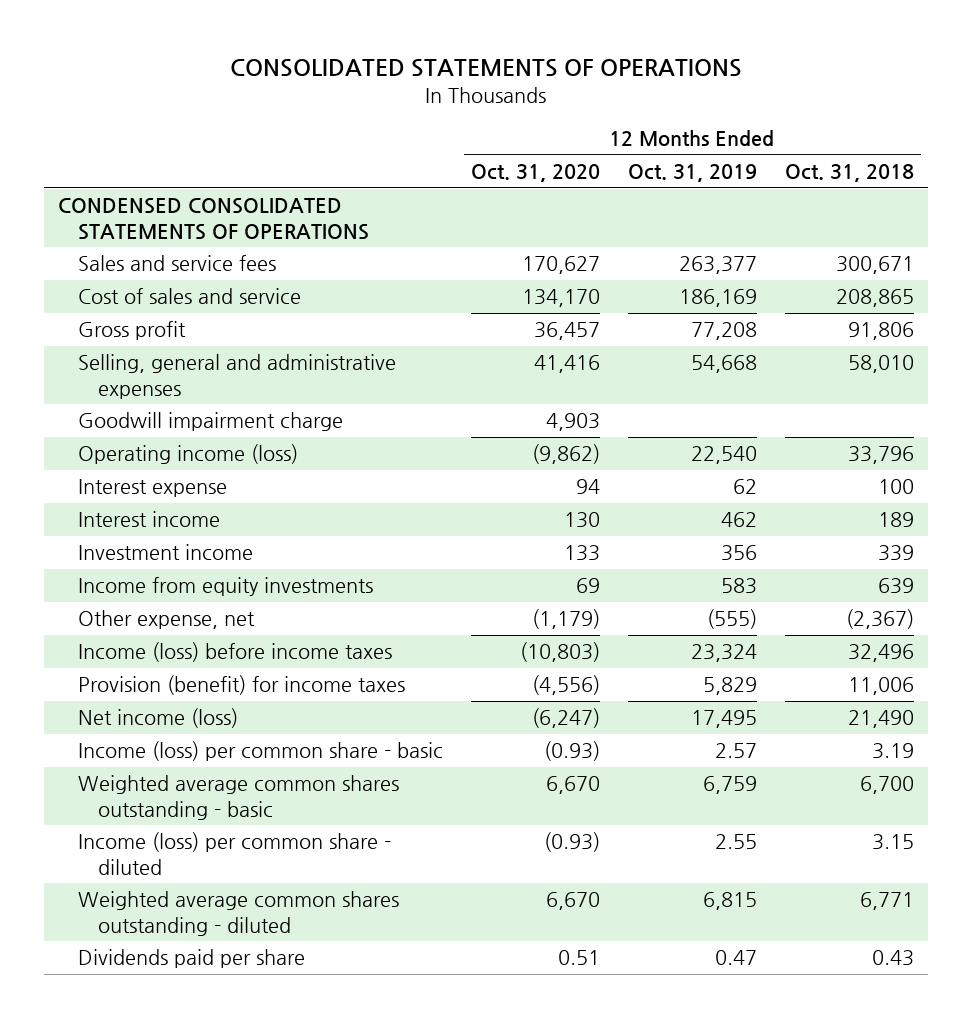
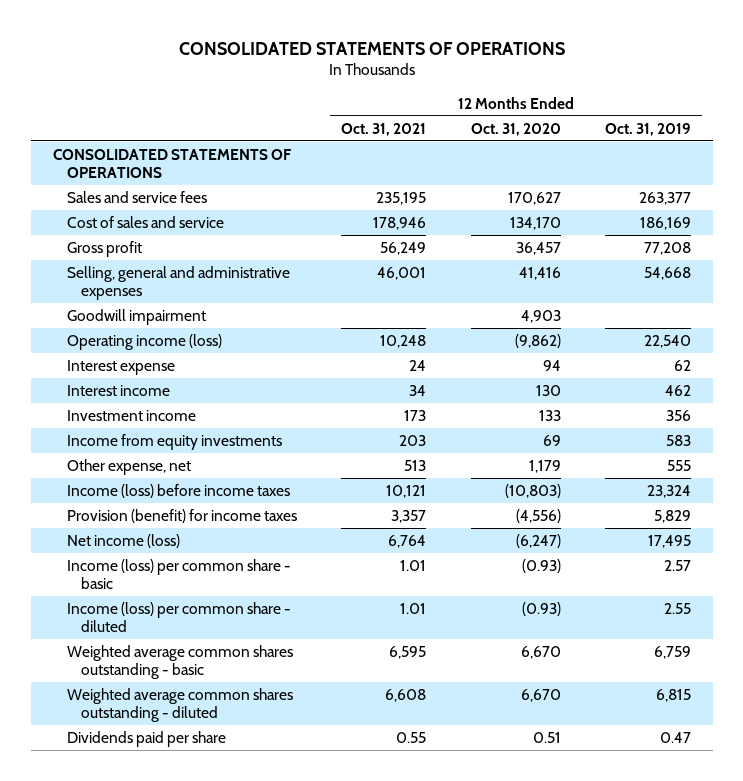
- | 12 Months Ended Oct. 31, 2020 | 12 Months Ended Oct. 31, 2019 | 12 Months Ended Oct. 31, 2018
+ | 12 Months Ended Oct. 31, 2021 | 12 Months Ended Oct. 31, 2020 | 12 Months Ended Oct. 31, 2019
- CONDENSED CONSOLIDATED STATEMENTS OF OPERATIONS
+ CONSOLIDATED STATEMENTS OF OPERATIONS
- Goodwill impairment charge | 4,903 | |
+ Goodwill impairment | | 4,903 |
- Other expense, net | (1,179) | (555) | (2,367)
+ Other expense, net | 513 | 1,179 | 555
moved down: Weighted average common shares outstanding - basic | 6,595 | 6,670 | 6,759

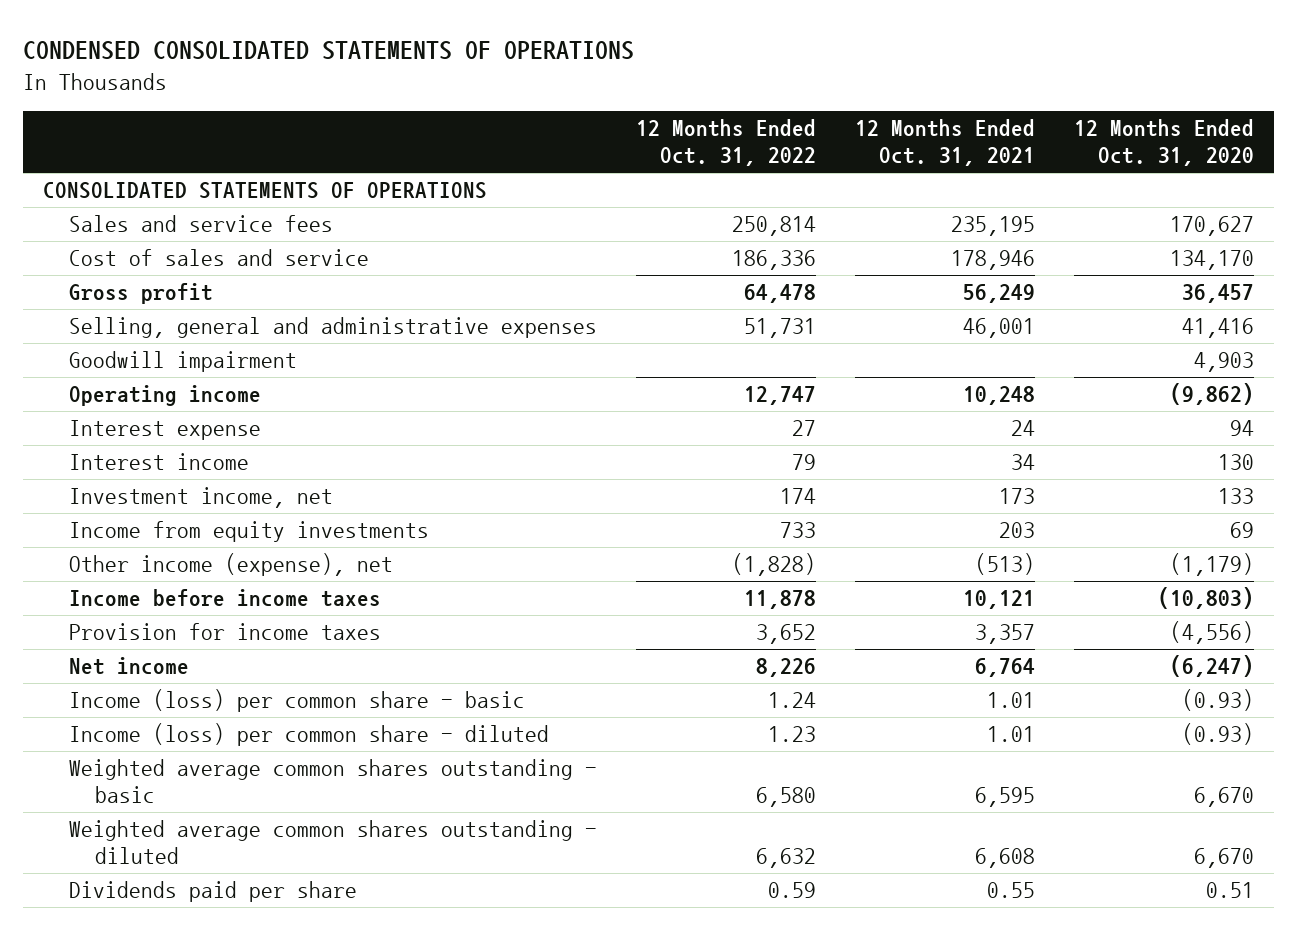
- CONSOLIDATED STATEMENTS OF OPERATIONS
+ CONDENSED CONSOLIDATED STATEMENTS OF OPERATIONS
- | 12 Months Ended Oct. 31, 2021 | 12 Months Ended Oct. 31, 2020 | 12 Months Ended Oct. 31, 2019
+ | 12 Months Ended Oct. 31, 2022 | 12 Months Ended Oct. 31, 2021 | 12 Months Ended Oct. 31, 2020
- Operating income (loss) | 10,248 | (9,862) | 22,540
+ Operating income | 12,747 | 10,248 | (9,862)
- Investment income | 173 | 133 | 356
+ Investment income, net | 174 | 173 | 133
- Other expense, net | 513 | 1,179 | 555
- Income (loss) before income taxes | 10,121 | (10,803) | 23,324
- Provision (benefit) for income taxes | 3,357 | (4,556) | 5,829
- Net income (loss) | 6,764 | (6,247) | 17,495
+ Other income (expense), net | (1,828) | (513) | (1,179)
+ Income before income taxes | 11,878 | 10,121 | (10,803)
+ Provision for income taxes | 3,652 | 3,357 | (4,556)
+ Net income | 8,226 | 6,764 | (6,247)

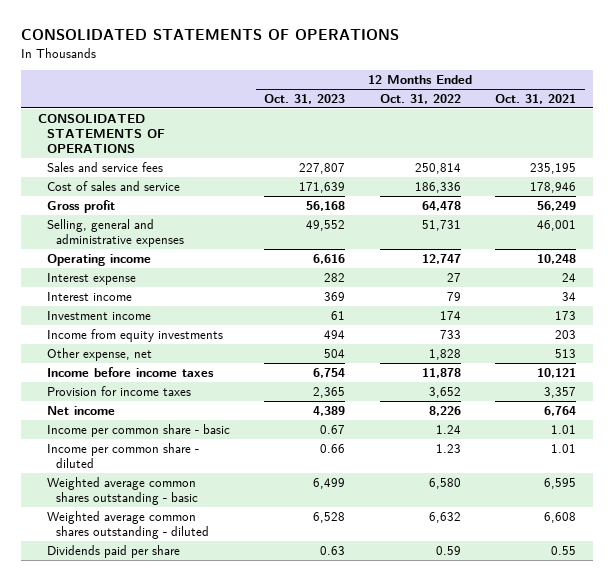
- CONDENSED CONSOLIDATED STATEMENTS OF OPERATIONS
+ CONSOLIDATED STATEMENTS OF OPERATIONS
- | 12 Months Ended Oct. 31, 2022 | 12 Months Ended Oct. 31, 2021 | 12 Months Ended Oct. 31, 2020
+ | 12 Months Ended Oct. 31, 2023 | 12 Months Ended Oct. 31, 2022 | 12 Months Ended Oct. 31, 2021
- Goodwill impairment | | | 4,903
- Investment income, net | 174 | 173 | 133
+ Investment income | 61 | 174 | 173
- Other income (expense), net | (1,828) | (513) | (1,179)
+ Other expense, net | 504 | 1,828 | 513
- Income (loss) per common share - basic | 1.24 | 1.01 | (0.93)
- Income (loss) per common share - diluted | 1.23 | 1.01 | (0.93)
+ Income per common share - basic | 0.67 | 1.24 | 1.01
+ Income per common share - diluted | 0.66 | 1.23 | 1.01

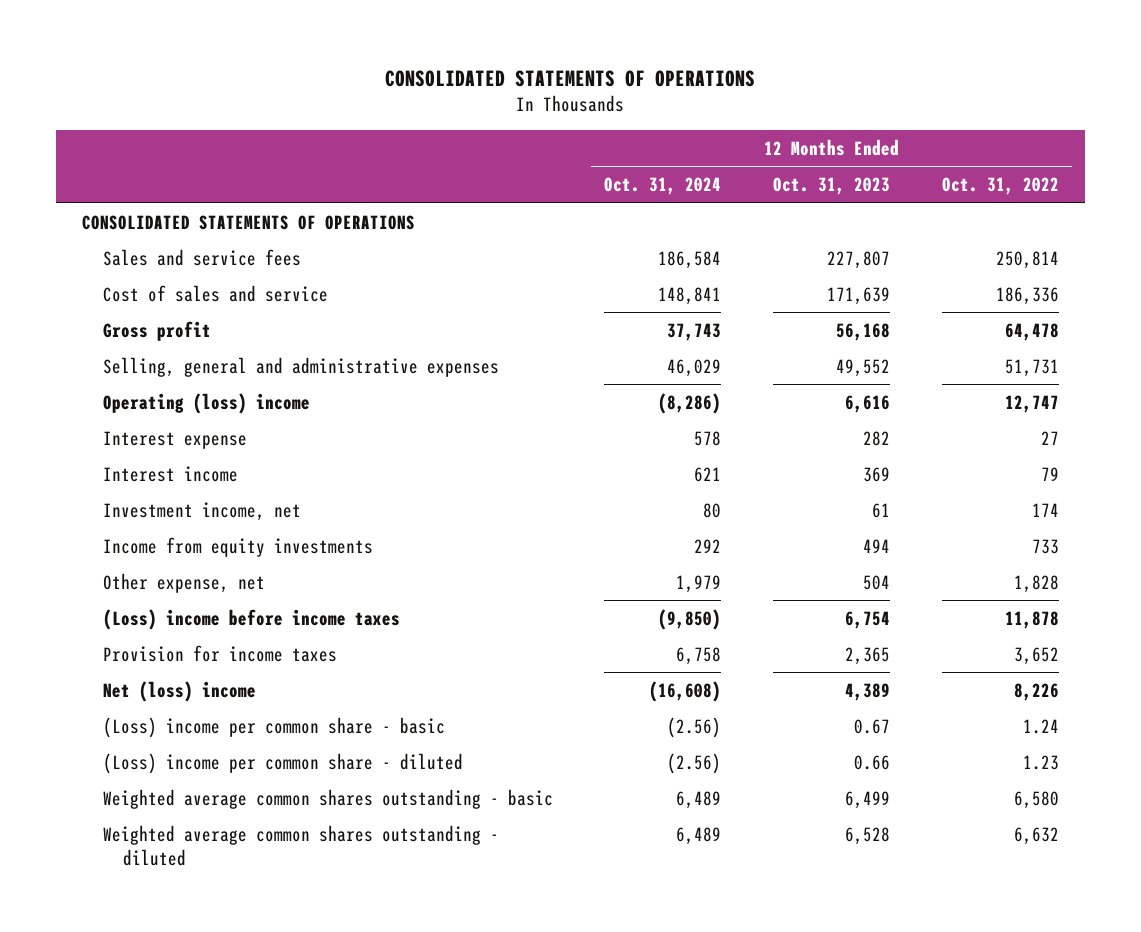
- | 12 Months Ended Oct. 31, 2023 | 12 Months Ended Oct. 31, 2022 | 12 Months Ended Oct. 31, 2021
+ | 12 Months Ended Oct. 31, 2024 | 12 Months Ended Oct. 31, 2023 | 12 Months Ended Oct. 31, 2022
- Operating income | 6,616 | 12,747 | 10,248
+ Operating (loss) income | (8,286) | 6,616 | 12,747
- Investment income | 61 | 174 | 173
+ Investment income, net | 80 | 61 | 174
- Income before income taxes | 6,754 | 11,878 | 10,121
+ (Loss) income before income taxes | (9,850) | 6,754 | 11,878
- Net income | 4,389 | 8,226 | 6,764
- Income per common share - basic | 0.67 | 1.24 | 1.01
- Income per common share - diluted | 0.66 | 1.23 | 1.01
+ Net (loss) income | (16,608) | 4,389 | 8,226
+ (Loss) income per common share - basic | (2.56) | 0.67 | 1.24
+ (Loss) income per common share - diluted | (2.56) | 0.66 | 1.23
- Dividends paid per share | 0.63 | 0.59 | 0.55

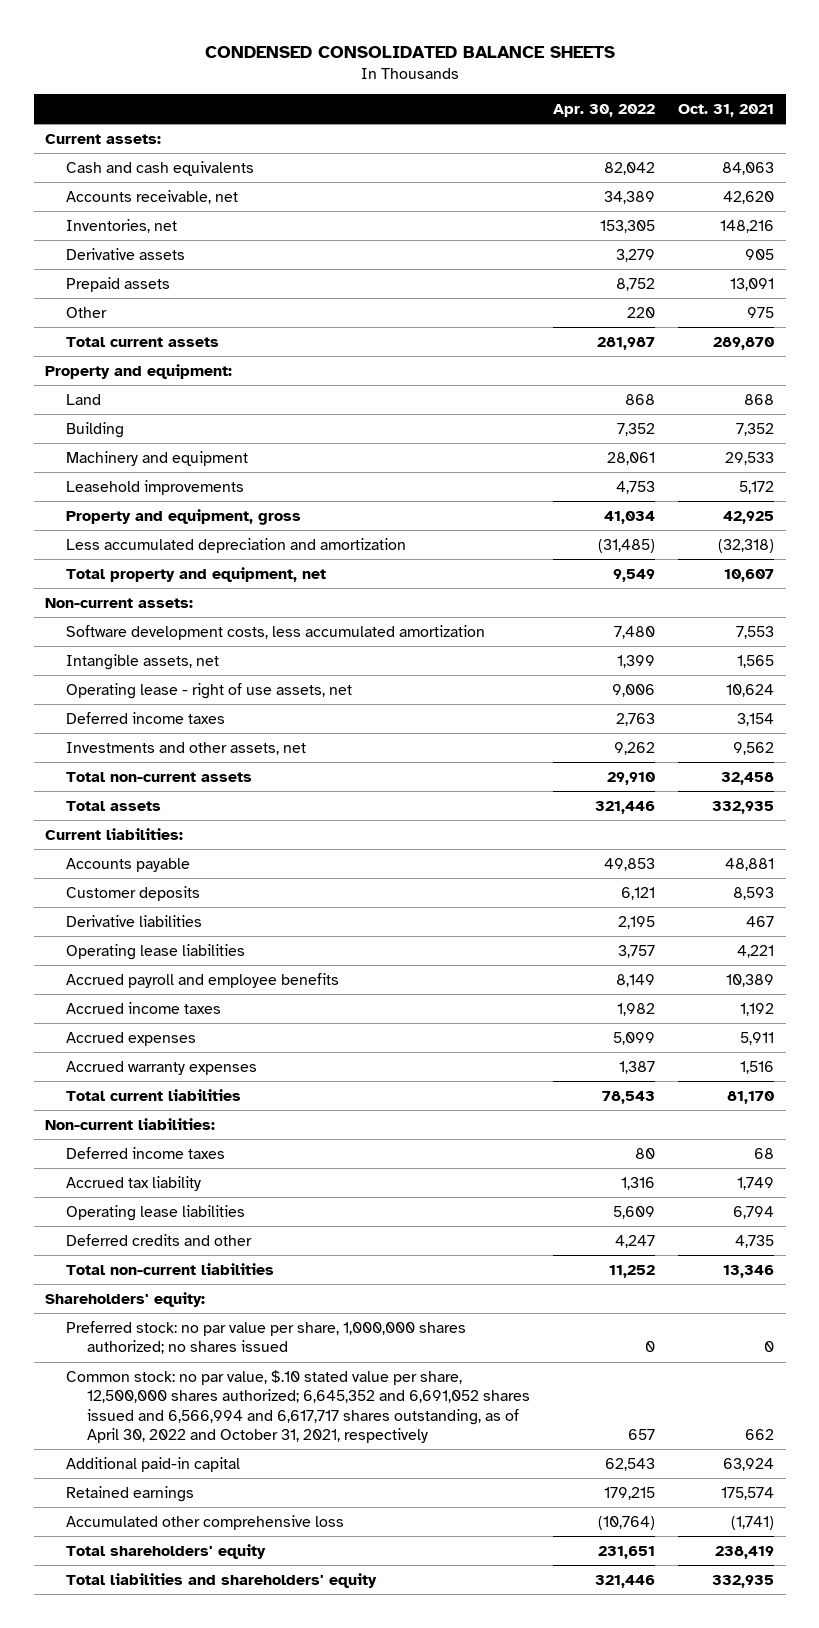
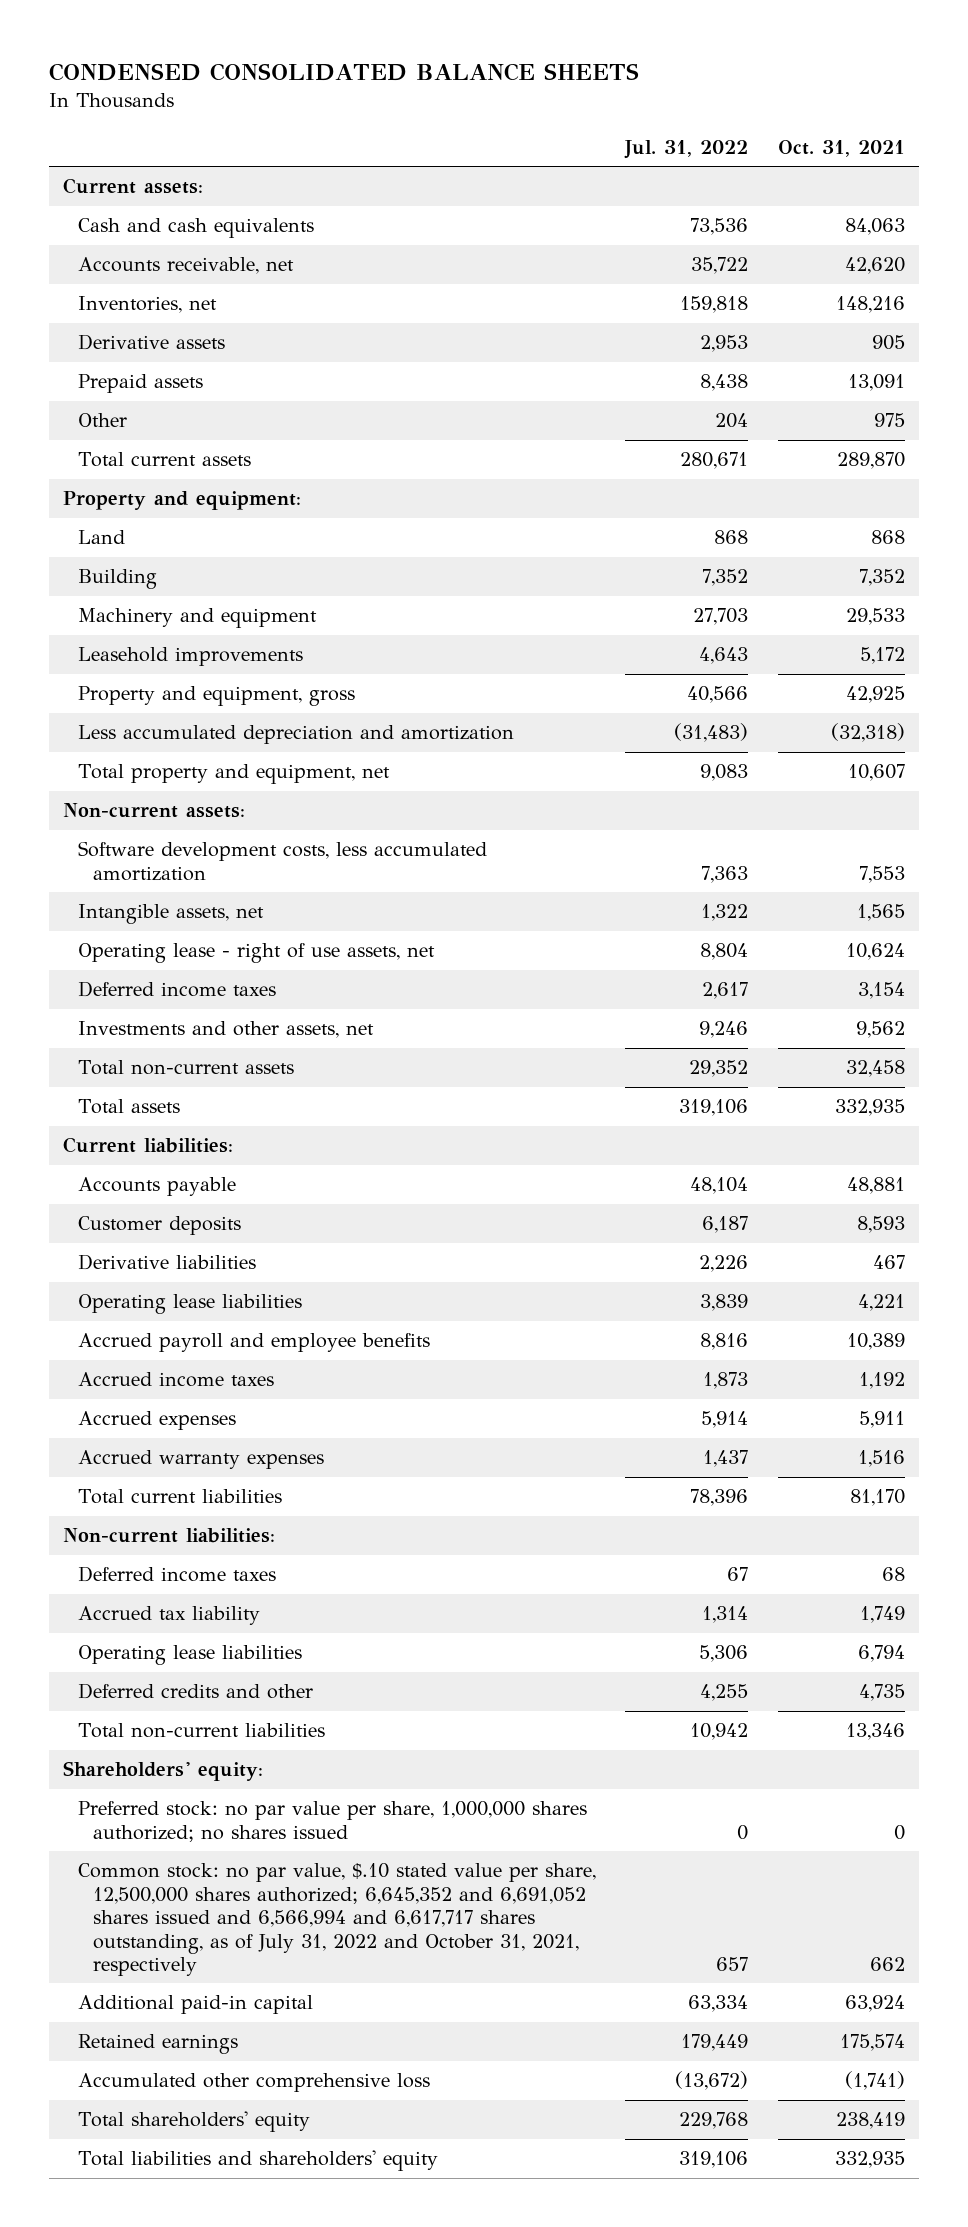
- | Apr. 30, 2022 | Oct. 31, 2021
+ | Jul. 31, 2022 | Oct. 31, 2021
- Common stock: no par value, $.10 stated value per share, 12,500,000 shares authorized; 6,645,352 and 6,691,052 shares issued and 6,566,994 and 6,617,717 shares outstanding, as of April 30, 2022 and October 31, 2021, respectively | 657 | 662
+ Common stock: no par value, $.10 stated value per share, 12,500,000 shares authorized; 6,645,352 and 6,691,052 shares issued and 6,566,994 and 6,617,717 shares outstanding, as of July 31, 2022 and October 31, 2021, respectively | 657 | 662

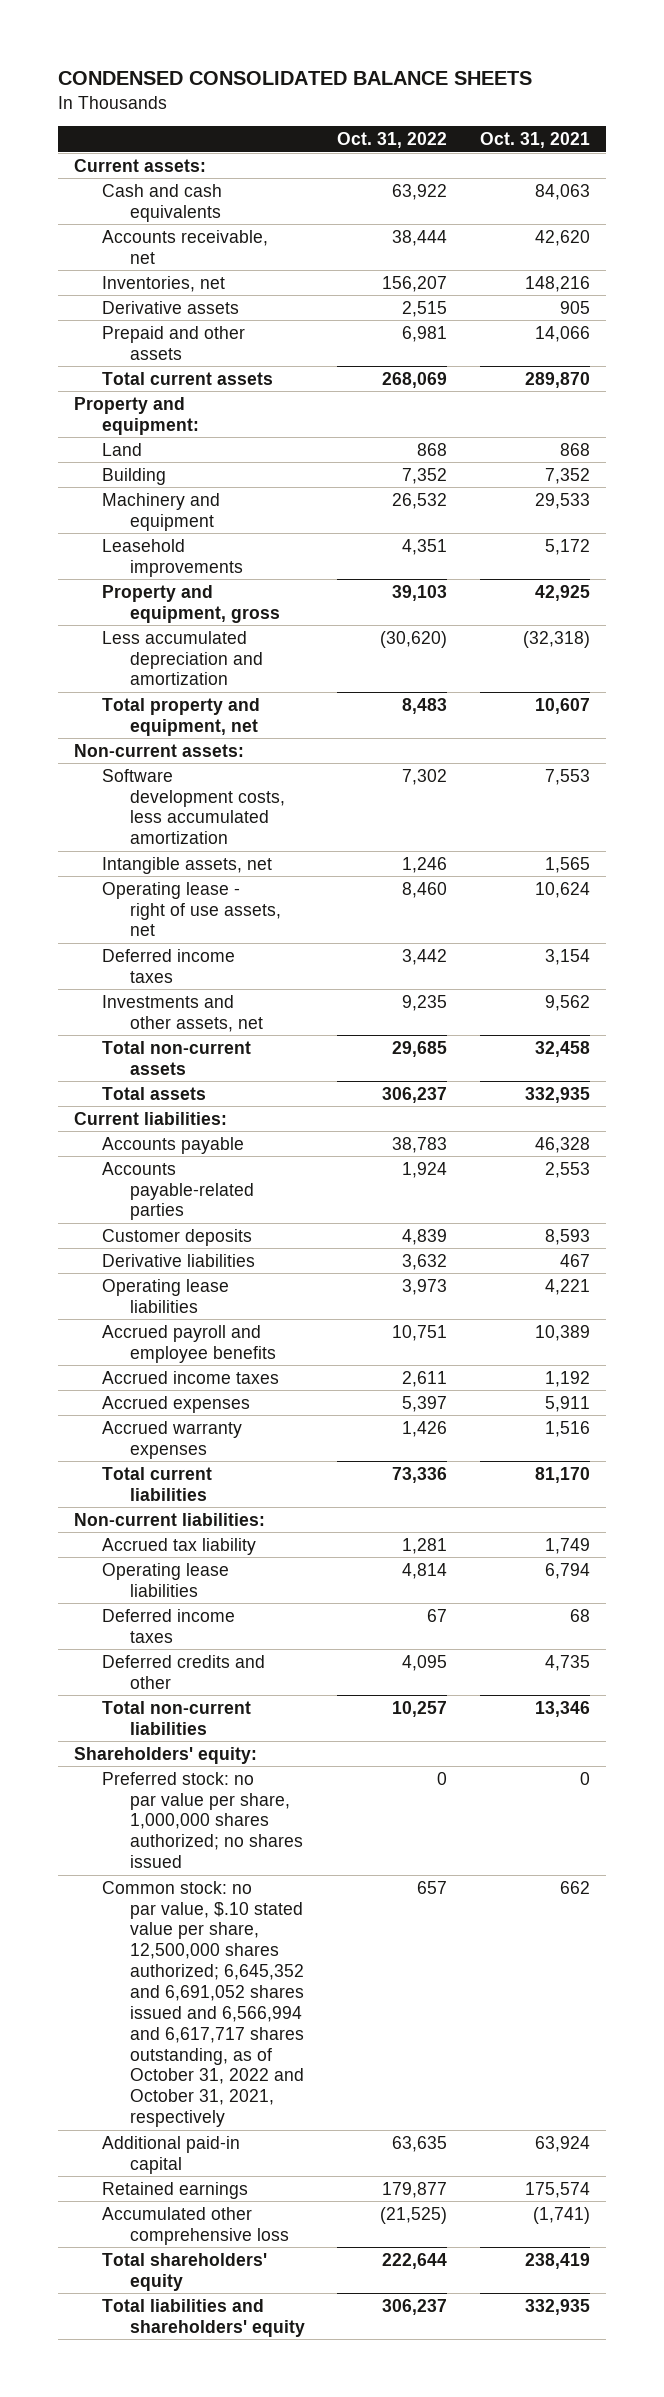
- | Jul. 31, 2022 | Oct. 31, 2021
+ | Oct. 31, 2022 | Oct. 31, 2021
- Prepaid assets | 8,438 | 13,091
- Other | 204 | 975
+ Prepaid and other assets | 6,981 | 14,066
- Accounts payable | 48,104 | 48,881
+ Accounts payable | 38,783 | 46,328
+ Accounts payable-related parties | 1,924 | 2,553
moved down: Deferred income taxes | 67 | 68
- Common stock: no par value, $.10 stated value per share, 12,500,000 shares authorized; 6,645,352 and 6,691,052 shares issued and 6,566,994 and 6,617,717 shares outstanding, as of July 31, 2022 and October 31, 2021, respectively | 657 | 662
+ Common stock: no par value, $.10 stated value per share, 12,500,000 shares authorized; 6,645,352 and 6,691,052 shares issued and 6,566,994 and 6,617,717 shares outstanding, as of October 31, 2022 and October 31, 2021, respectively | 657 | 662

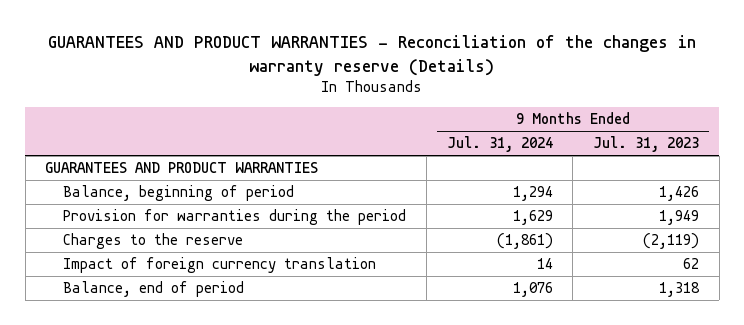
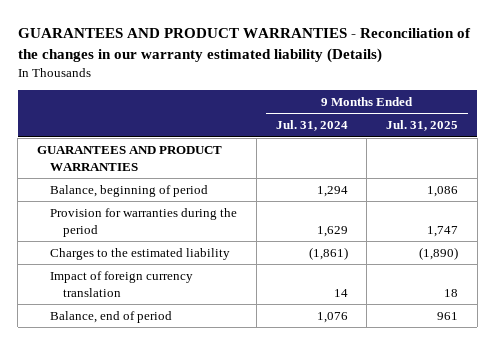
- GUARANTEES AND PRODUCT WARRANTIES - Reconciliation of the changes in warranty reserve (Details)
+ GUARANTEES AND PRODUCT WARRANTIES - Reconciliation of the changes in our warranty estimated liability (Details)
- | 9 Months Ended Jul. 31, 2024 | 9 Months Ended Jul. 31, 2023
+ | 9 Months Ended Jul. 31, 2024 | 9 Months Ended Jul. 31, 2025
- Charges to the reserve | (1,861) | (2,119)
+ Charges to the estimated liability | (1,861) | (1,890)

